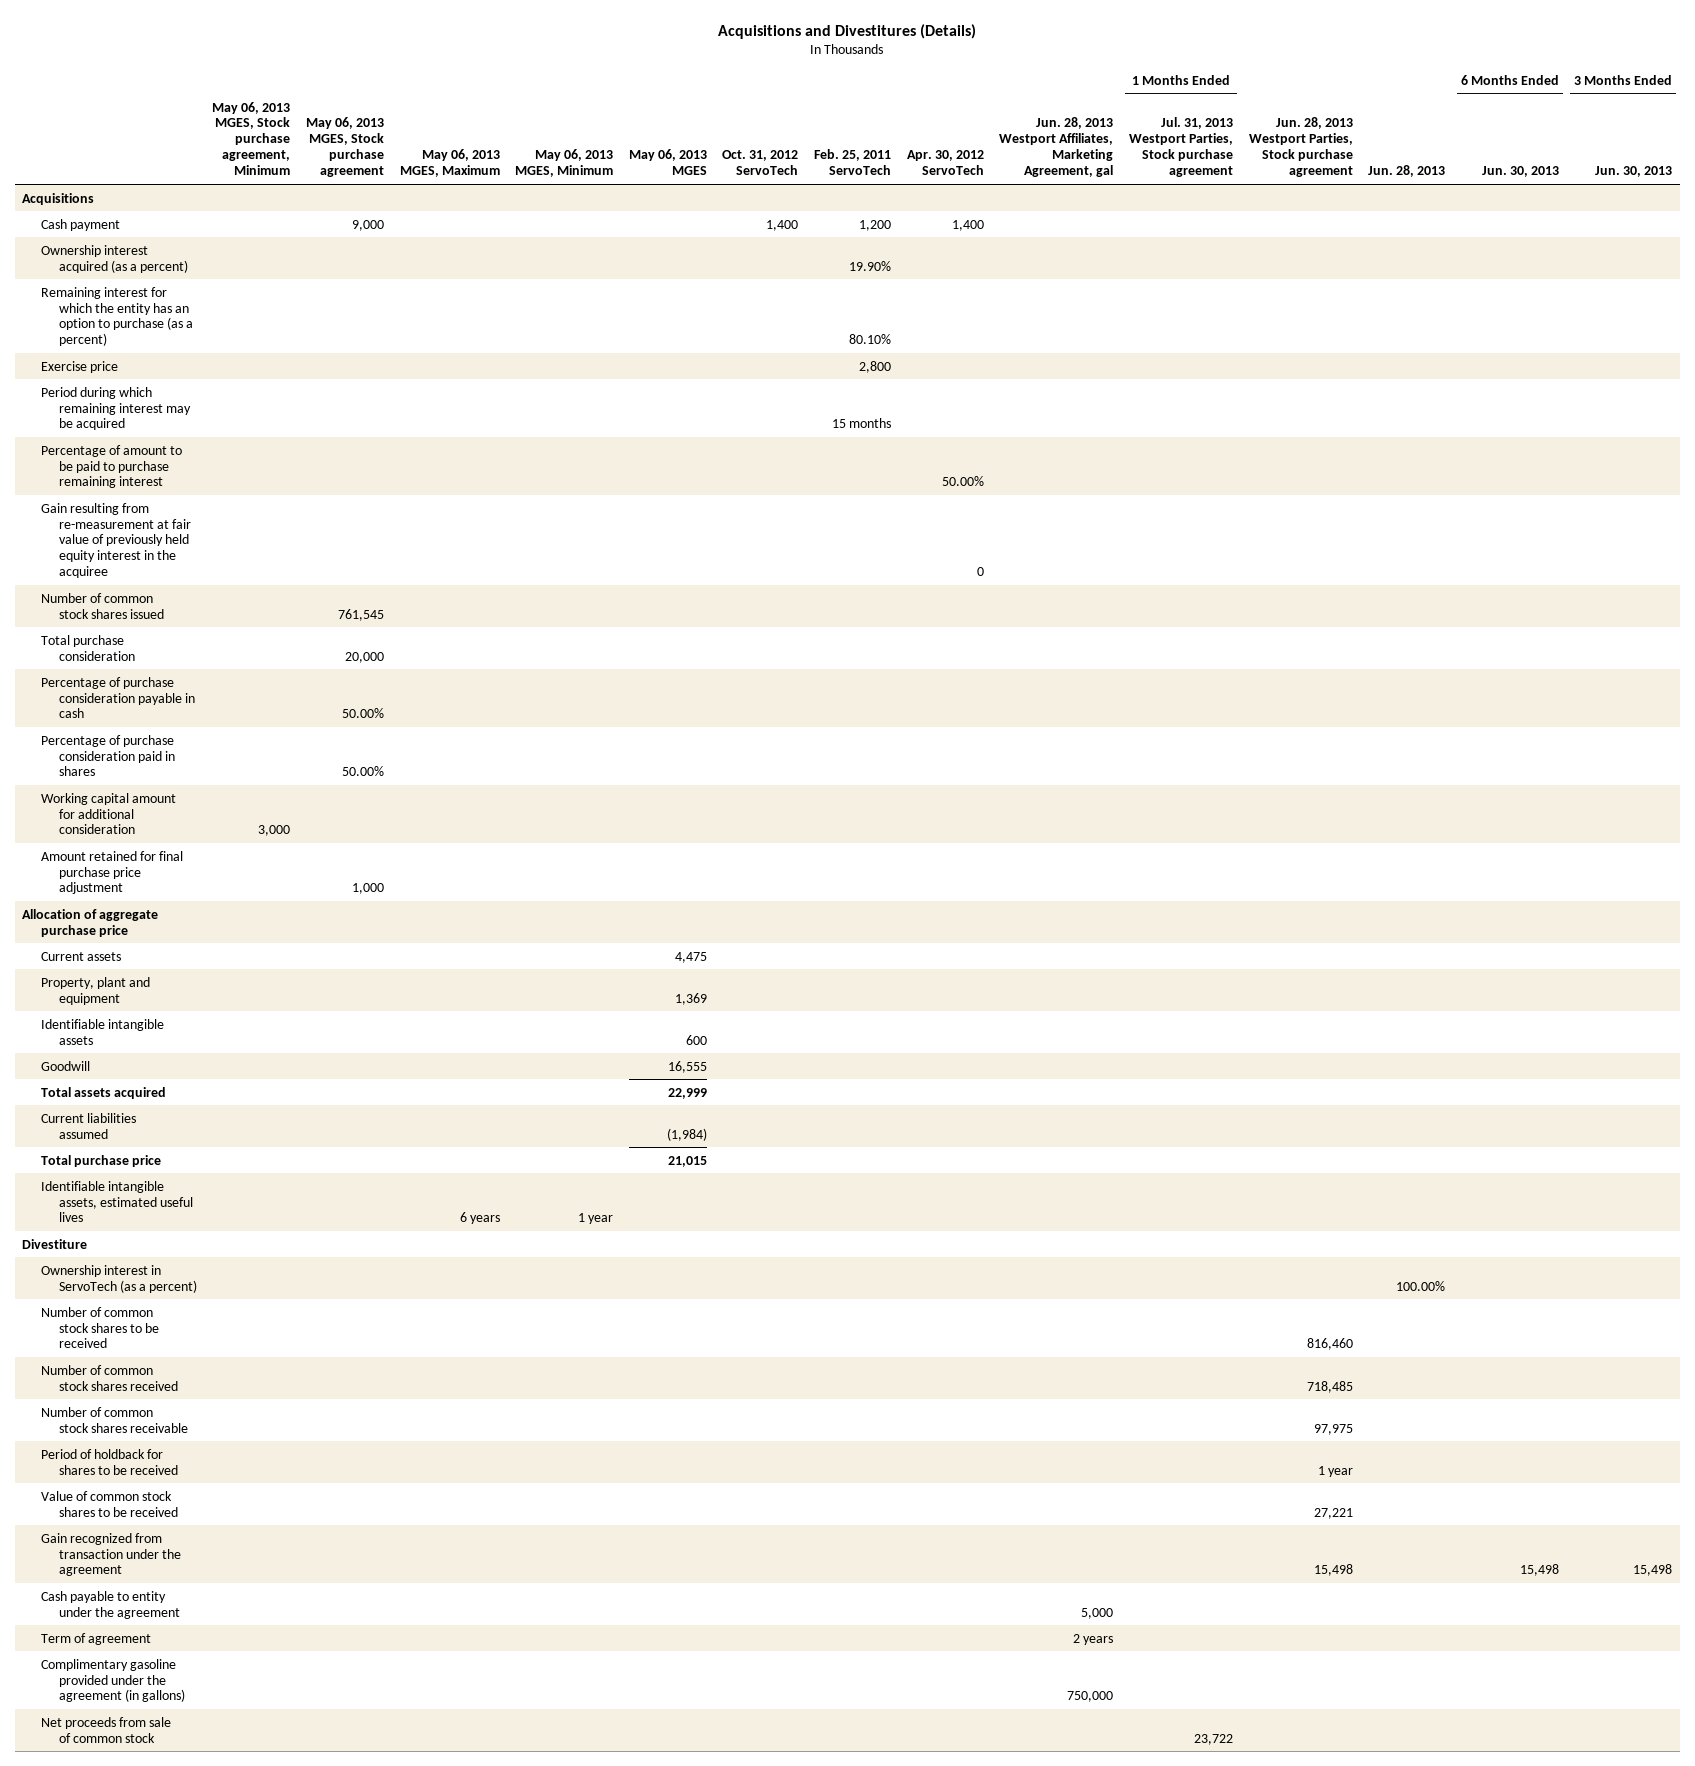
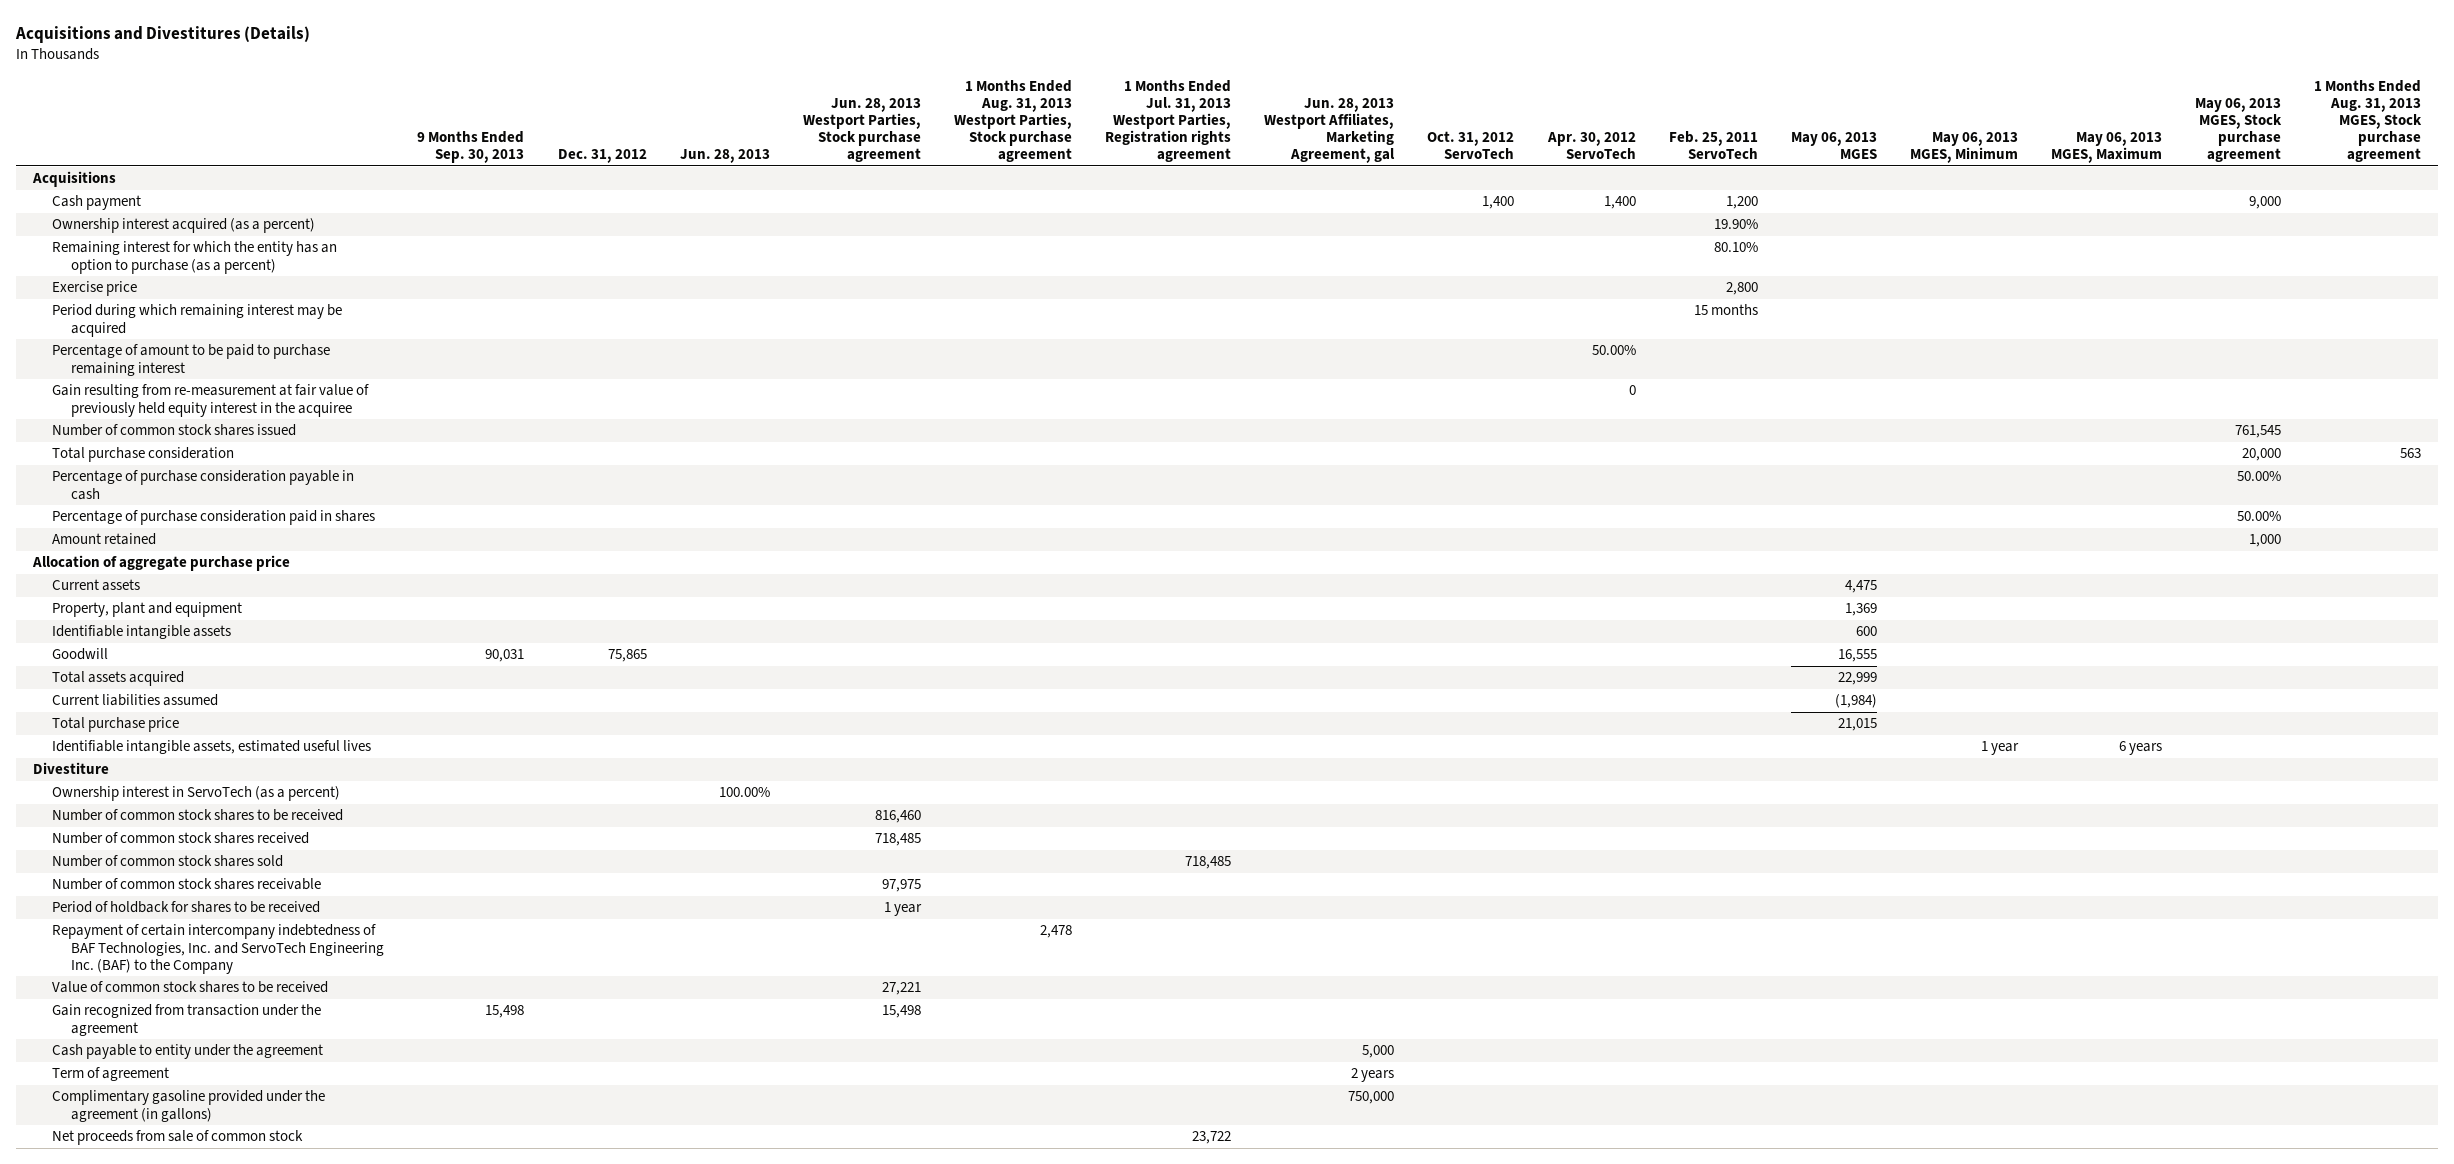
- | May 06, 2013 MGES, Stock purchase agreement, Minimum | May 06, 2013 MGES, Stock purchase agreement | May 06, 2013 MGES, Maximum | May 06, 2013 MGES, Minimum | May 06, 2013 MGES | Oct. 31, 2012 ServoTech | Feb. 25, 2011 ServoTech | Apr. 30, 2012 ServoTech | Jun. 28, 2013 Westport Affiliates, Marketing Agreement, gal | 1 Months Ended Jul. 31, 2013 Westport Parties, Stock purchase agreement | Jun. 28, 2013 Westport Parties, Stock purchase agreement | Jun. 28, 2013 | 6 Months Ended Jun. 30, 2013 | 3 Months Ended Jun. 30, 2013
+ | 9 Months Ended Sep. 30, 2013 | Dec. 31, 2012 | Jun. 28, 2013 | Jun. 28, 2013 Westport Parties, Stock purchase agreement | 1 Months Ended Aug. 31, 2013 Westport Parties, Stock purchase agreement | 1 Months Ended Jul. 31, 2013 Westport Parties, Registration rights agreement | Jun. 28, 2013 Westport Affiliates, Marketing Agreement, gal | Oct. 31, 2012 ServoTech | Apr. 30, 2012 ServoTech | Feb. 25, 2011 ServoTech | May 06, 2013 MGES | May 06, 2013 MGES, Minimum | May 06, 2013 MGES, Maximum | May 06, 2013 MGES, Stock purchase agreement | 1 Months Ended Aug. 31, 2013 MGES, Stock purchase agreement
- Working capital amount for additional consideration | 3,000 | | | | | | | | | | | | |
- Amount retained for final purchase price adjustment | | 1,000 | | | | | | | | | | | |
+ Amount retained | | | | | | | | | | | | | | 1,000 |
+ Number of common stock shares sold | | | | | | 718,485 | | | | | | | | |
+ Repayment of certain intercompany indebtedness of BAF Technologies, Inc. and ServoTech Engineering Inc. (BAF) to the Company | | | | | 2,478 | | | | | | | | | |

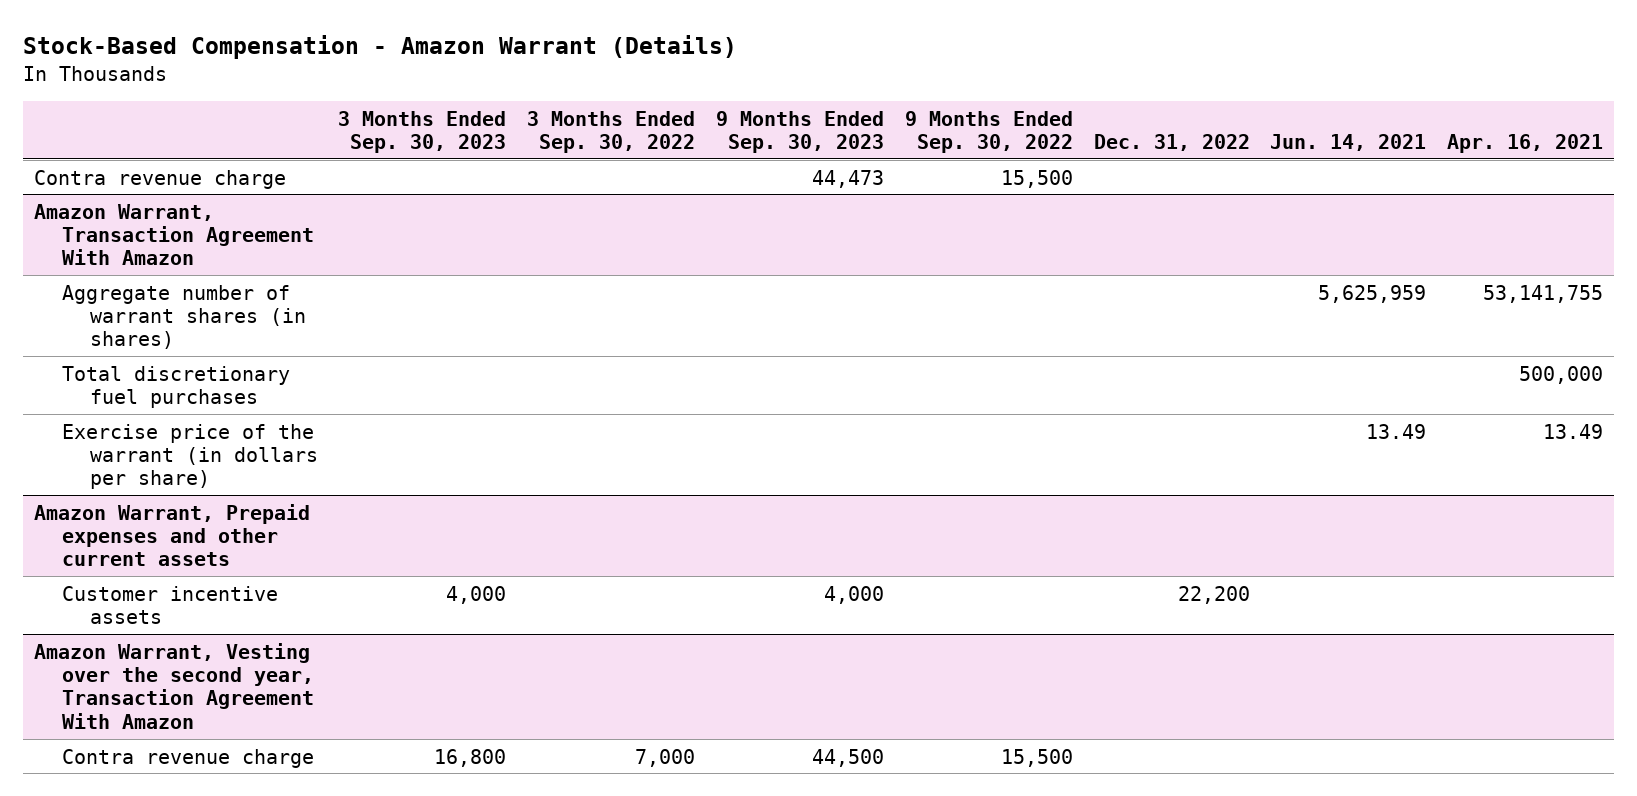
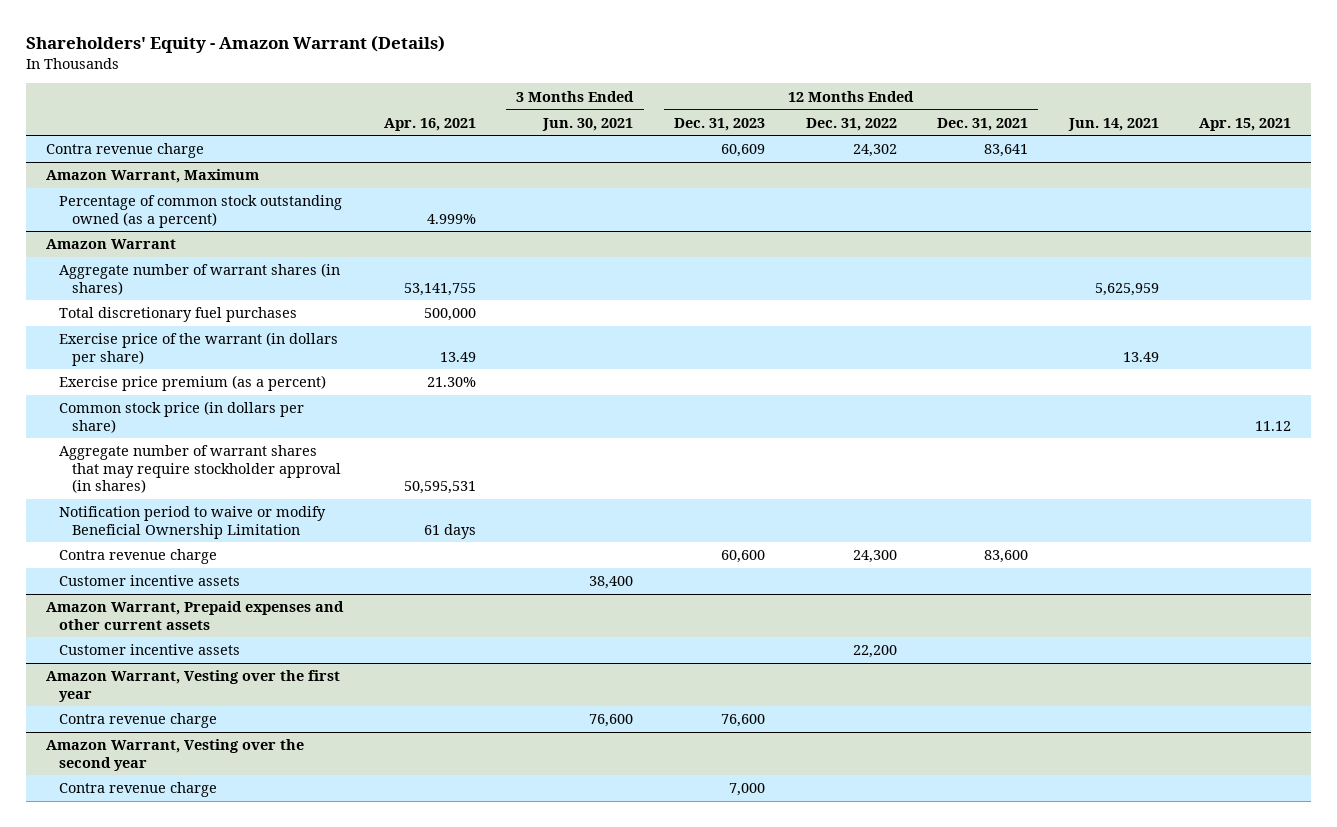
- Stock-Based Compensation - Amazon Warrant (Details)
+ Shareholders' Equity - Amazon Warrant (Details)
- | 3 Months Ended Sep. 30, 2023 | 3 Months Ended Sep. 30, 2022 | 9 Months Ended Sep. 30, 2023 | 9 Months Ended Sep. 30, 2022 | Dec. 31, 2022 | Jun. 14, 2021 | Apr. 16, 2021
+ | Apr. 16, 2021 | 3 Months Ended Jun. 30, 2021 | 12 Months Ended Dec. 31, 2023 | 12 Months Ended Dec. 31, 2022 | 12 Months Ended Dec. 31, 2021 | Jun. 14, 2021 | Apr. 15, 2021
- Amazon Warrant, Transaction Agreement With Amazon
+ Amazon Warrant, Maximum
+ Percentage of common stock outstanding owned (as a percent) | 4.999% | | | | | |
+ Amazon Warrant
+ Exercise price premium (as a percent) | 21.30% | | | | | |
+ Common stock price (in dollars per share) | | | | | | | 11.12
+ Aggregate number of warrant shares that may require stockholder approval (in shares) | 50,595,531 | | | | | |
+ Notification period to waive or modify Beneficial Ownership Limitation | 61 days | | | | | |
+ Contra revenue charge | | | 60,600 | 24,300 | 83,600 | |
+ Customer incentive assets | | 38,400 | | | | |
- Amazon Warrant, Vesting over the second year, Transaction Agreement With Amazon
+ Amazon Warrant, Vesting over the first year
+ Contra revenue charge | | 76,600 | 76,600 | | | |
+ Amazon Warrant, Vesting over the second year

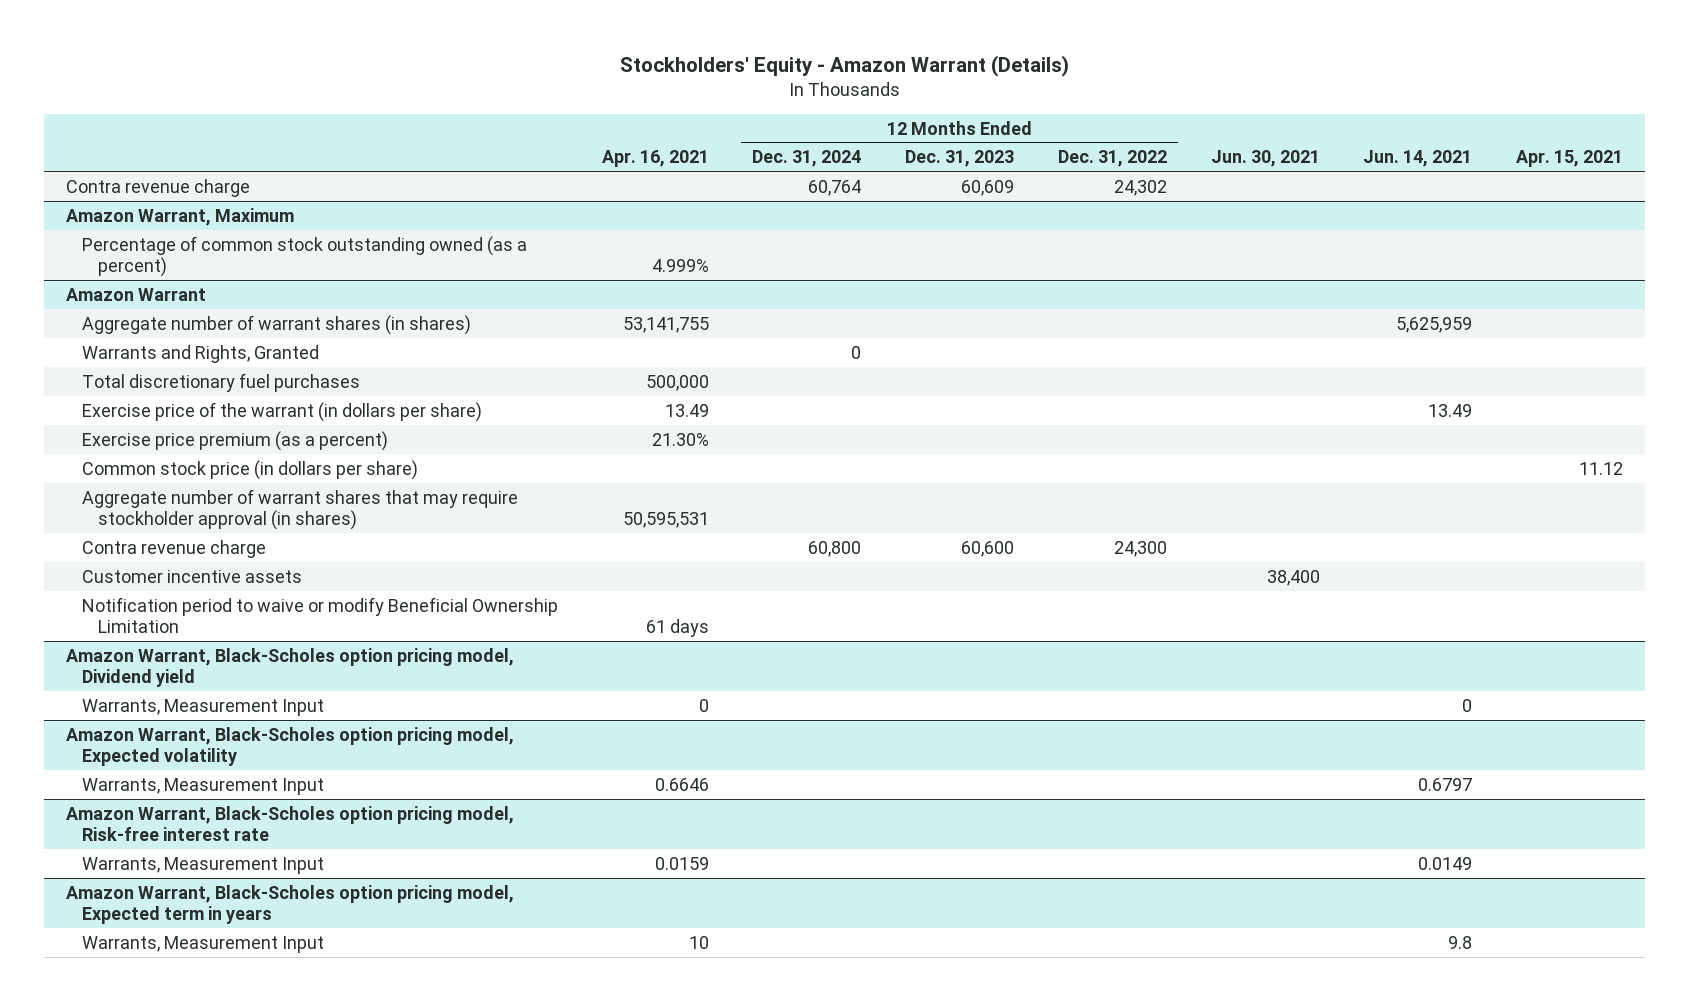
- Shareholders' Equity - Amazon Warrant (Details)
+ Stockholders' Equity - Amazon Warrant (Details)
- | Apr. 16, 2021 | 3 Months Ended Jun. 30, 2021 | 12 Months Ended Dec. 31, 2023 | 12 Months Ended Dec. 31, 2022 | 12 Months Ended Dec. 31, 2021 | Jun. 14, 2021 | Apr. 15, 2021
+ | Apr. 16, 2021 | 12 Months Ended Dec. 31, 2024 | 12 Months Ended Dec. 31, 2023 | 12 Months Ended Dec. 31, 2022 | Jun. 30, 2021 | Jun. 14, 2021 | Apr. 15, 2021
@ Amazon Warrant
+ Warrants and Rights, Granted | | 0 | | | | |
- Amazon Warrant, Prepaid expenses and other current assets
- Customer incentive assets | | | | 22,200 | | |
- Amazon Warrant, Vesting over the first year
- Contra revenue charge | | 76,600 | 76,600 | | | |
- Amazon Warrant, Vesting over the second year
- Contra revenue charge | | | 7,000 | | | |
@ Amazon Warrant
moved down: Notification period to waive or modify Beneficial Ownership Limitation | 61 days | | | | | |
+ Amazon Warrant, Black-Scholes option pricing model, Dividend yield
+ Warrants, Measurement Input | 0 | | | | | 0 |
+ Amazon Warrant, Black-Scholes option pricing model, Expected volatility
+ Warrants, Measurement Input | 0.6646 | | | | | 0.6797 |
+ Amazon Warrant, Black-Scholes option pricing model, Risk-free interest rate
+ Warrants, Measurement Input | 0.0159 | | | | | 0.0149 |
+ Amazon Warrant, Black-Scholes option pricing model, Expected term in years
+ Warrants, Measurement Input | 10 | | | | | 9.8 |

